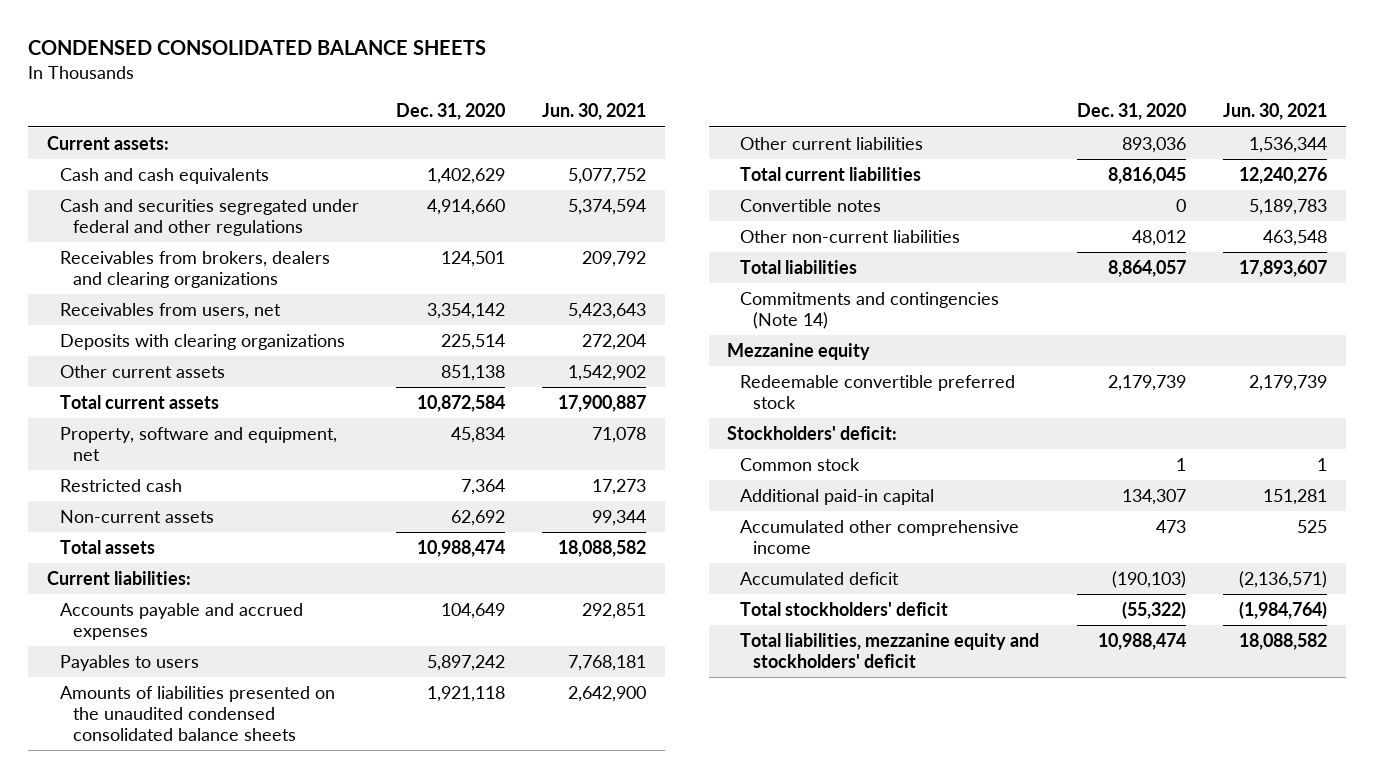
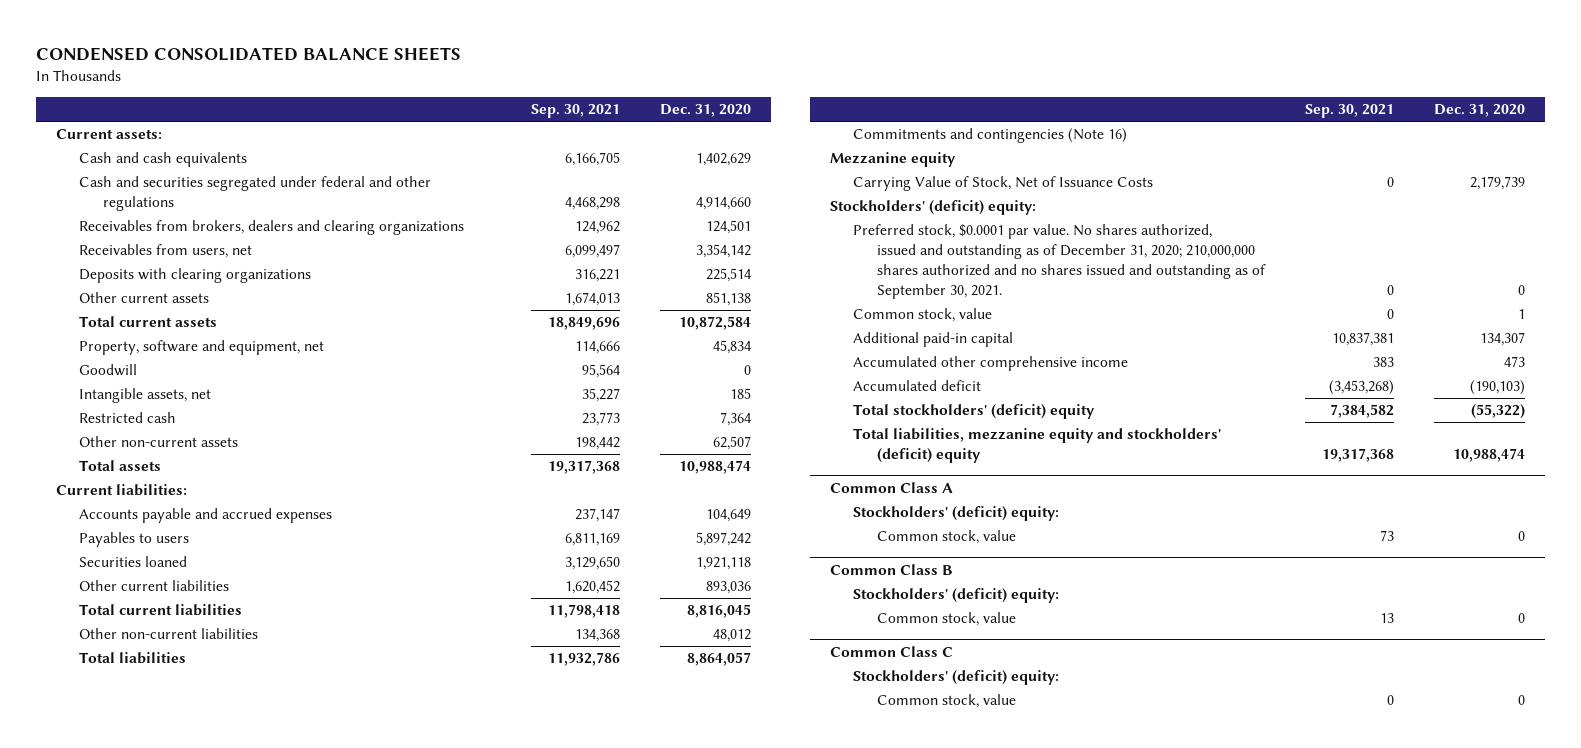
- | Dec. 31, 2020 | Jun. 30, 2021
+ | Sep. 30, 2021 | Dec. 31, 2020
+ Goodwill | 95,564 | 0
+ Intangible assets, net | 35,227 | 185
- Non-current assets | 62,692 | 99,344
+ Other non-current assets | 198,442 | 62,507
- Amounts of liabilities presented on the unaudited condensed consolidated balance sheets | 1,921,118 | 2,642,900
+ Securities loaned | 3,129,650 | 1,921,118
- Convertible notes | 0 | 5,189,783
- Commitments and contingencies (Note 14)
+ Commitments and contingencies (Note 16)
- Redeemable convertible preferred stock | 2,179,739 | 2,179,739
- Stockholders' deficit:
- Common stock | 1 | 1
+ Carrying Value of Stock, Net of Issuance Costs | 0 | 2,179,739
+ Stockholders' (deficit) equity:
+ Preferred stock, $0.0001 par value. No shares authorized, issued and outstanding as of December 31, 2020; 210,000,000 shares authorized and no shares issued and outstanding as of September 30, 2021. | 0 | 0
+ Common stock, value | 0 | 1
- Total stockholders' deficit | (55,322) | (1,984,764)
- Total liabilities, mezzanine equity and stockholders' deficit | 10,988,474 | 18,088,582
+ Total stockholders' (deficit) equity | 7,384,582 | (55,322)
+ Total liabilities, mezzanine equity and stockholders' (deficit) equity | 19,317,368 | 10,988,474
+ Common Class A
+ Stockholders' (deficit) equity:
+ Common stock, value | 73 | 0
+ Common Class B
+ Stockholders' (deficit) equity:
+ Common stock, value | 13 | 0
+ Common Class C
+ Stockholders' (deficit) equity:
+ Common stock, value | 0 | 0

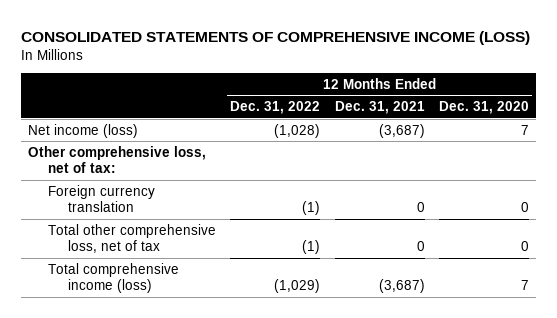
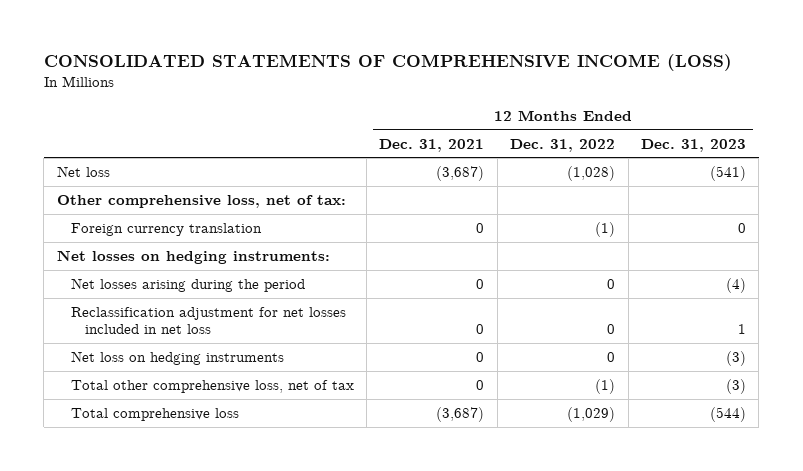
- | 12 Months Ended Dec. 31, 2022 | 12 Months Ended Dec. 31, 2021 | 12 Months Ended Dec. 31, 2020
+ | 12 Months Ended Dec. 31, 2021 | 12 Months Ended Dec. 31, 2022 | 12 Months Ended Dec. 31, 2023
- Net income (loss) | (1,028) | (3,687) | 7
+ Net loss | (3,687) | (1,028) | (541)
+ Net losses on hedging instruments:
+ Net losses arising during the period | 0 | 0 | (4)
+ Reclassification adjustment for net losses included in net loss | 0 | 0 | 1
+ Net loss on hedging instruments | 0 | 0 | (3)
- Total comprehensive income (loss) | (1,029) | (3,687) | 7
+ Total comprehensive loss | (3,687) | (1,029) | (544)

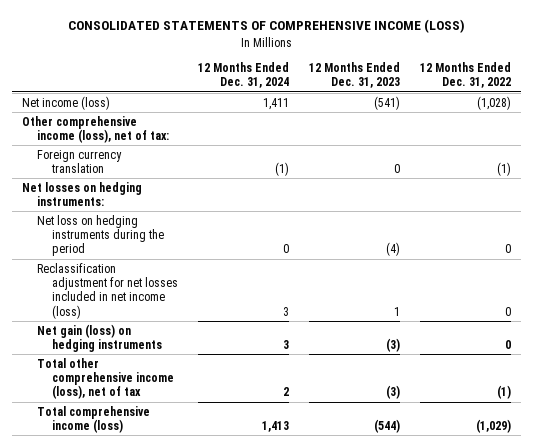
- | 12 Months Ended Dec. 31, 2021 | 12 Months Ended Dec. 31, 2022 | 12 Months Ended Dec. 31, 2023
+ | 12 Months Ended Dec. 31, 2024 | 12 Months Ended Dec. 31, 2023 | 12 Months Ended Dec. 31, 2022
- Net loss | (3,687) | (1,028) | (541)
- Other comprehensive loss, net of tax:
+ Net income (loss) | 1,411 | (541) | (1,028)
+ Other comprehensive income (loss), net of tax:
- Net losses arising during the period | 0 | 0 | (4)
- Reclassification adjustment for net losses included in net loss | 0 | 0 | 1
- Net loss on hedging instruments | 0 | 0 | (3)
- Total other comprehensive loss, net of tax | 0 | (1) | (3)
- Total comprehensive loss | (3,687) | (1,029) | (544)
+ Net loss on hedging instruments during the period | 0 | (4) | 0
+ Reclassification adjustment for net losses included in net income (loss) | 3 | 1 | 0
+ Net gain (loss) on hedging instruments | 3 | (3) | 0
+ Total other comprehensive income (loss), net of tax | 2 | (3) | (1)
+ Total comprehensive income (loss) | 1,413 | (544) | (1,029)

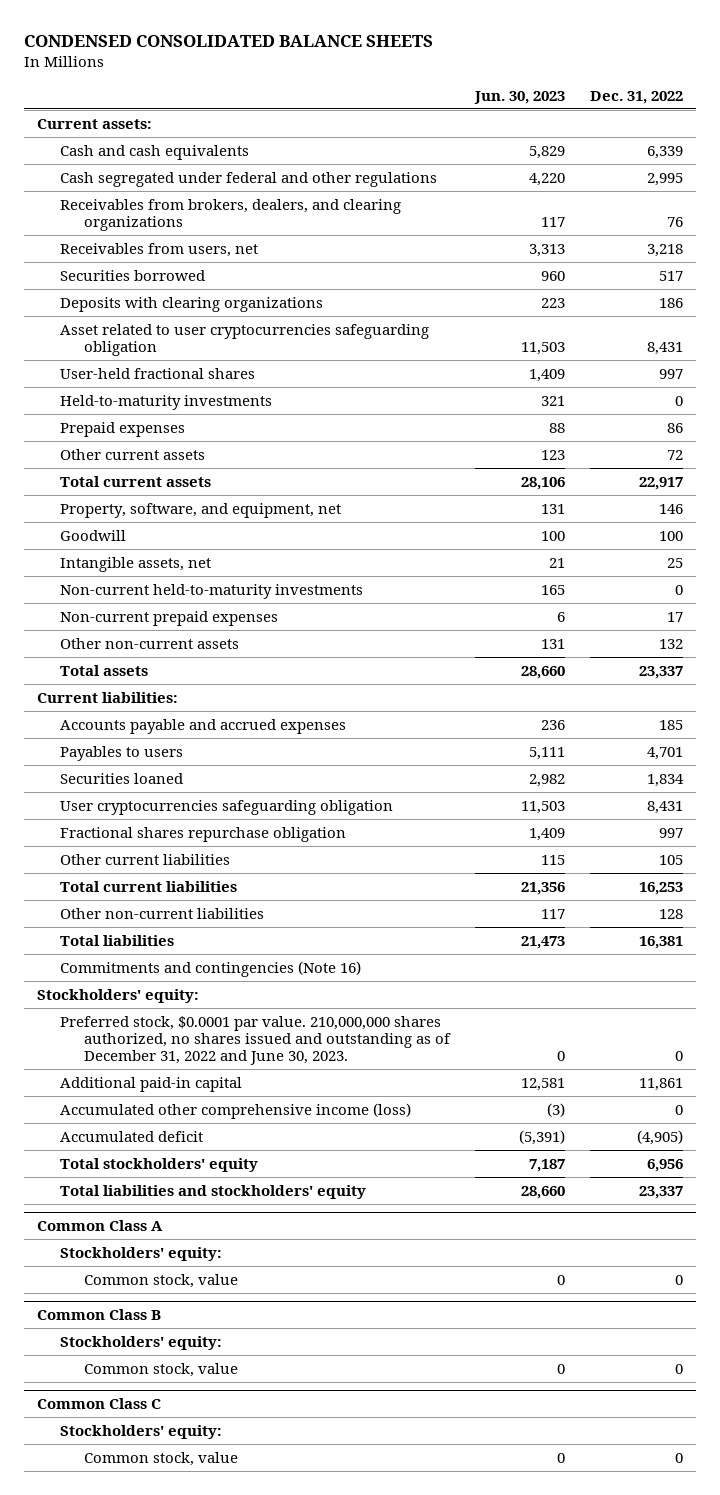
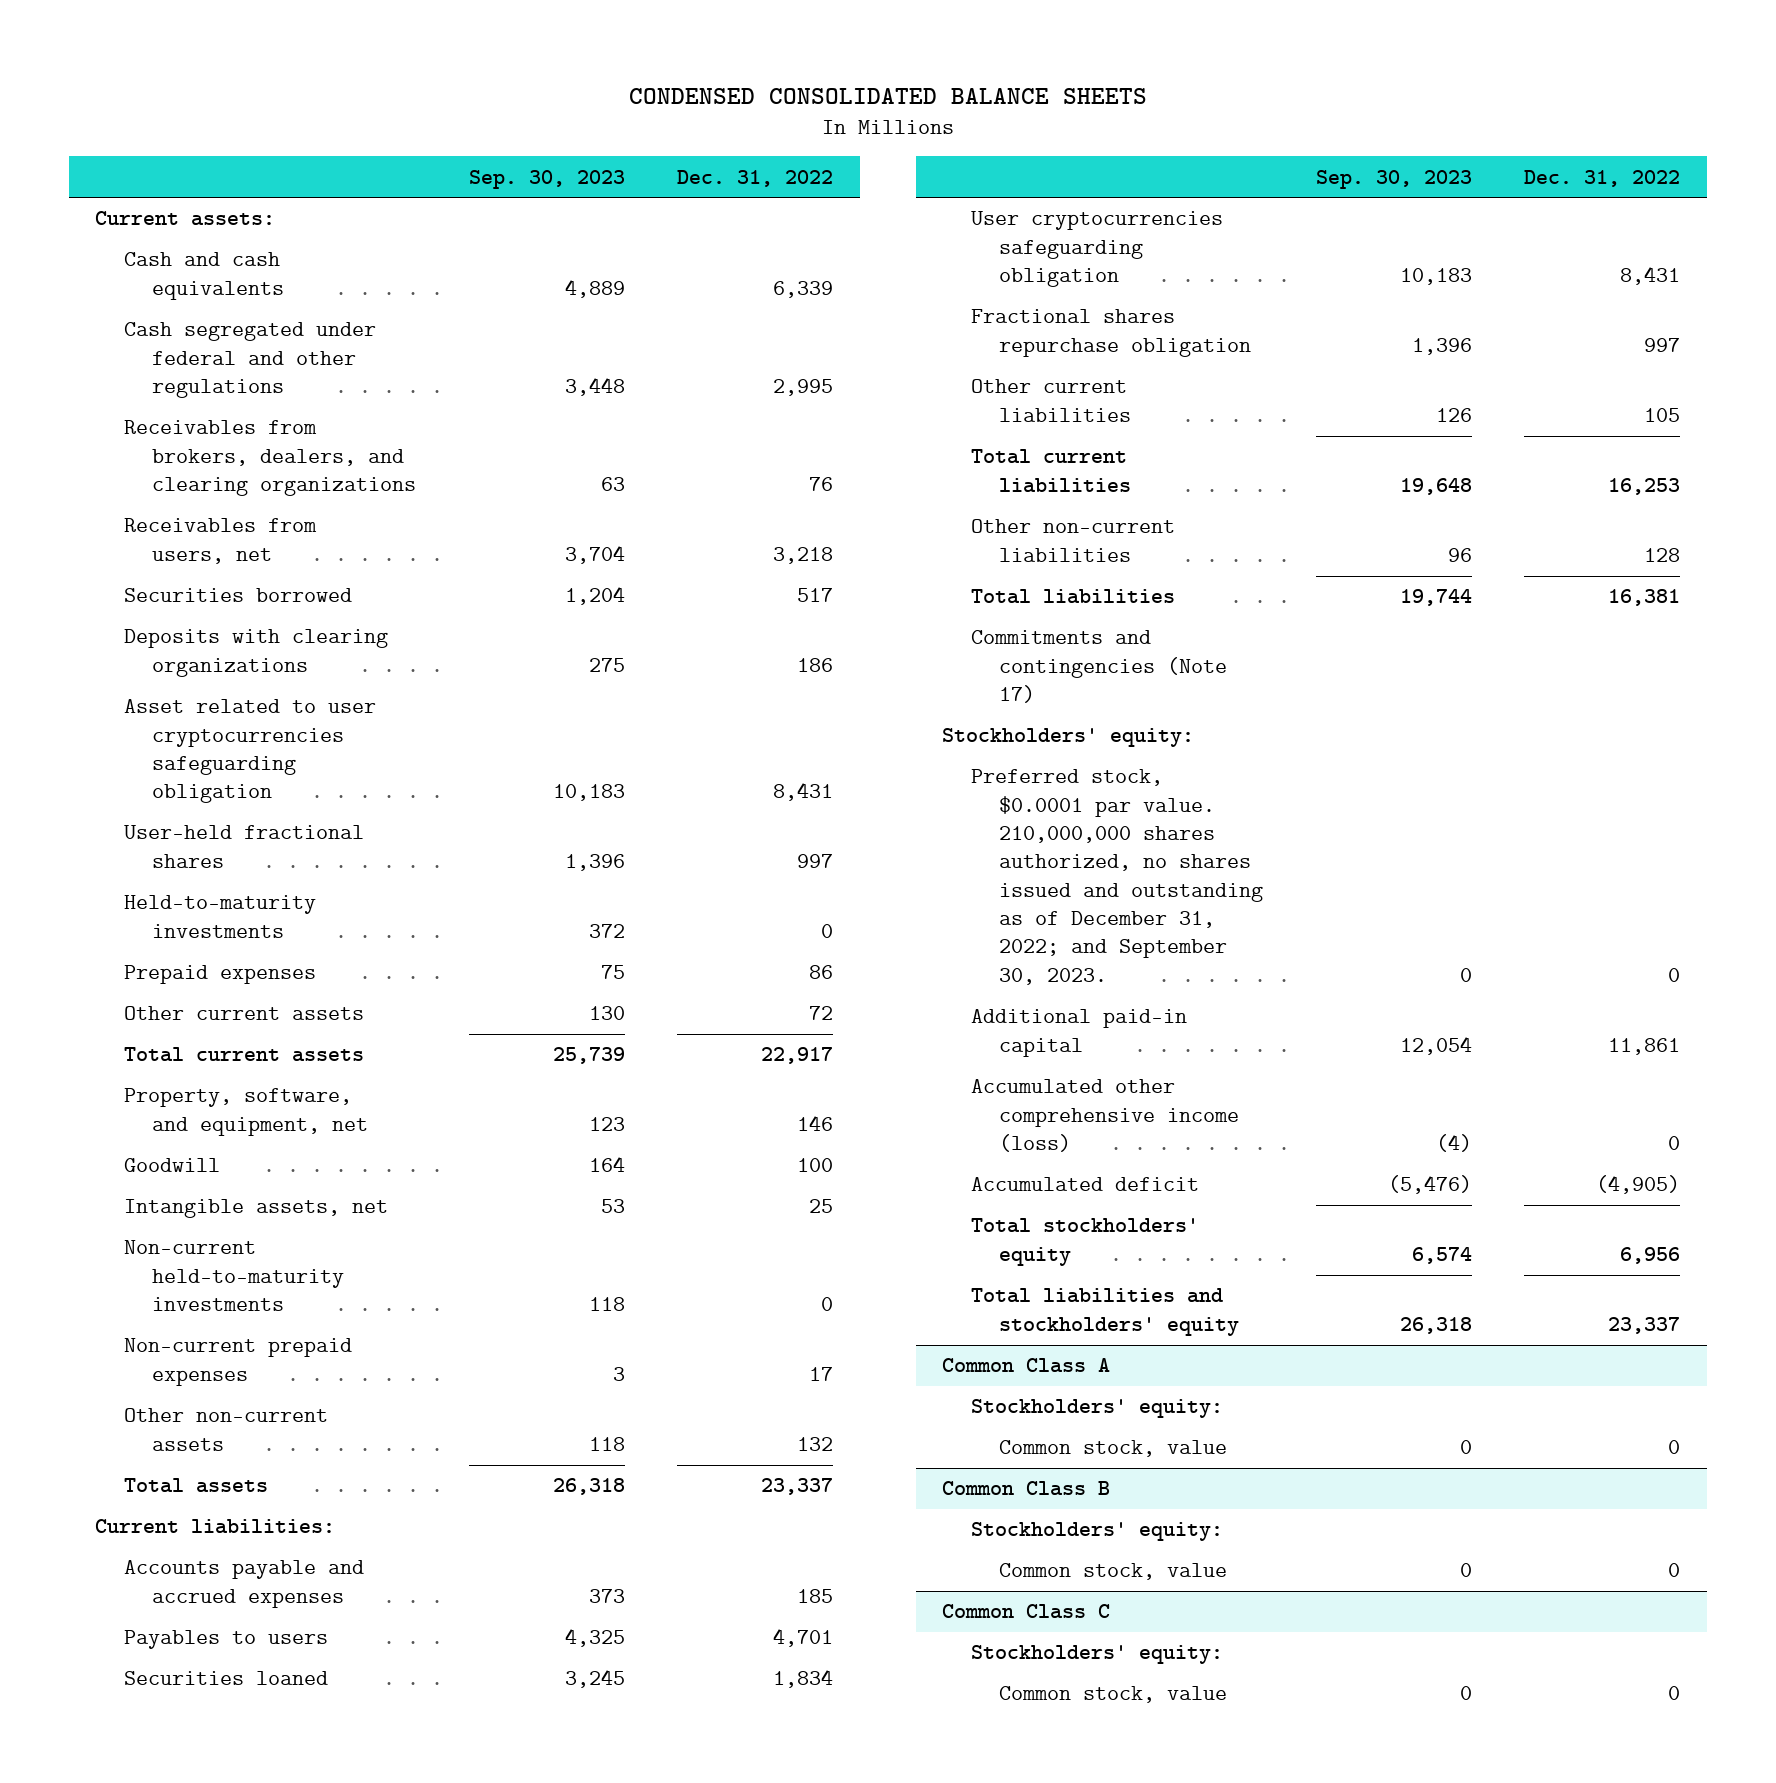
- | Jun. 30, 2023 | Dec. 31, 2022
+ | Sep. 30, 2023 | Dec. 31, 2022
- Commitments and contingencies (Note 16)
+ Commitments and contingencies (Note 17)
- Preferred stock, $0.0001 par value. 210,000,000 shares authorized, no shares issued and outstanding as of December 31, 2022 and June 30, 2023. | 0 | 0
+ Preferred stock, $0.0001 par value. 210,000,000 shares authorized, no shares issued and outstanding as of December 31, 2022; and September 30, 2023. | 0 | 0

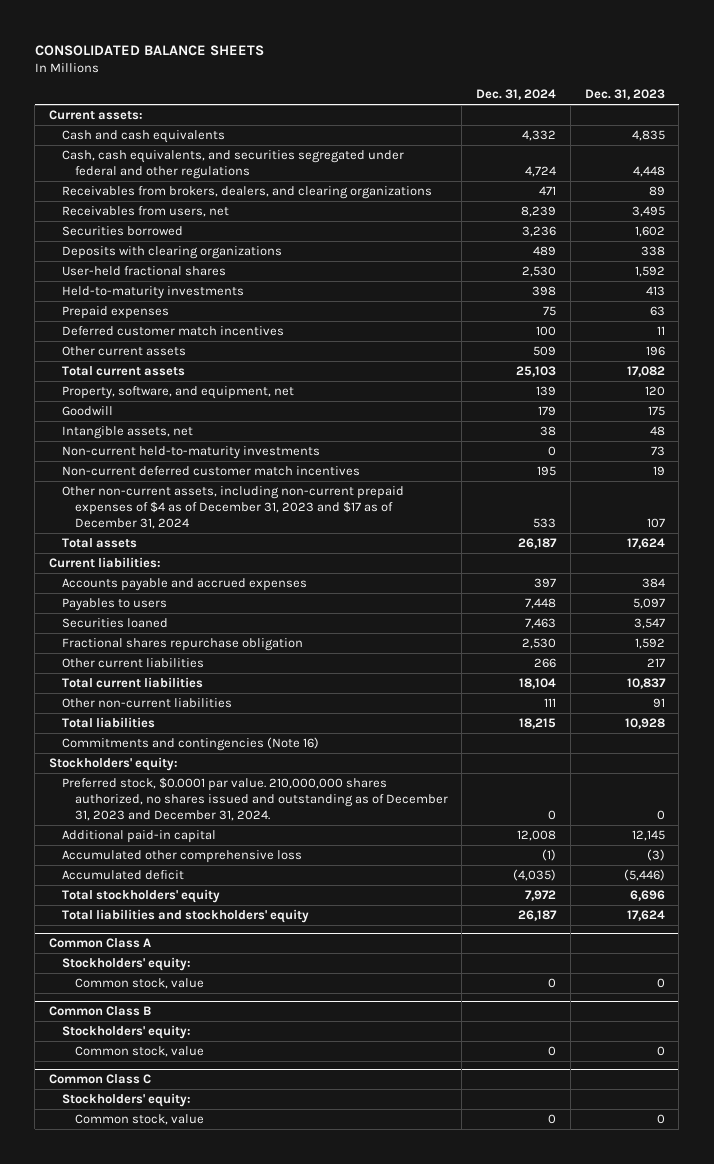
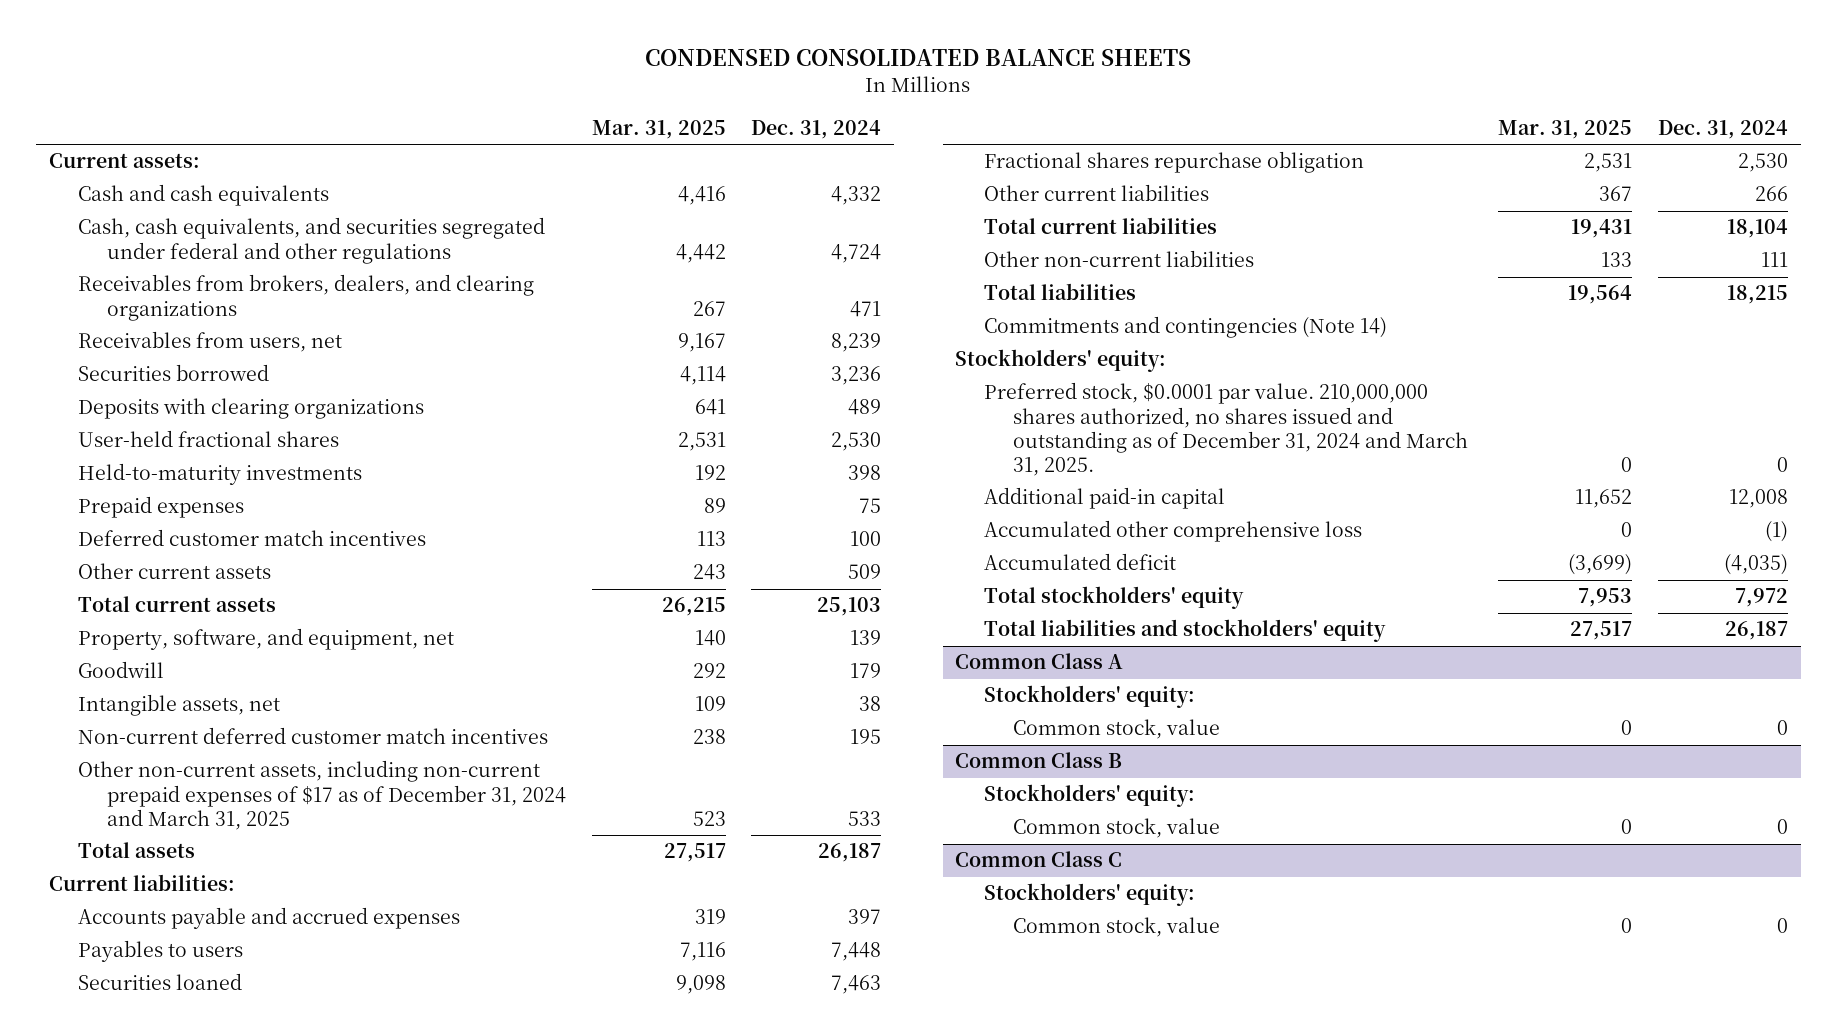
- CONSOLIDATED BALANCE SHEETS
+ CONDENSED CONSOLIDATED BALANCE SHEETS
- | Dec. 31, 2024 | Dec. 31, 2023
+ | Mar. 31, 2025 | Dec. 31, 2024
- Non-current held-to-maturity investments | 0 | 73
- Other non-current assets, including non-current prepaid expenses of $4 as of December 31, 2023 and $17 as of December 31, 2024 | 533 | 107
+ Other non-current assets, including non-current prepaid expenses of $17 as of December 31, 2024 and March 31, 2025 | 523 | 533
- Commitments and contingencies (Note 16)
+ Commitments and contingencies (Note 14)
- Preferred stock, $0.0001 par value. 210,000,000 shares authorized, no shares issued and outstanding as of December 31, 2023 and December 31, 2024. | 0 | 0
+ Preferred stock, $0.0001 par value. 210,000,000 shares authorized, no shares issued and outstanding as of December 31, 2024 and March 31, 2025. | 0 | 0

